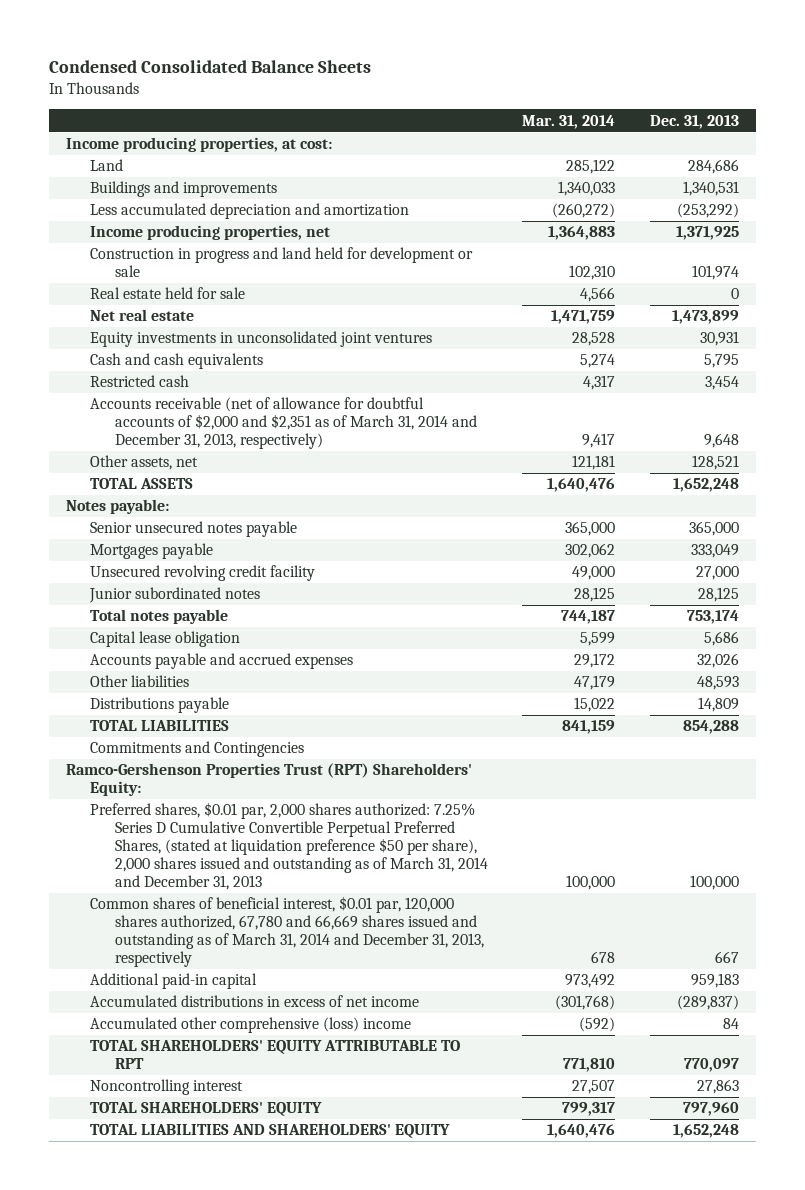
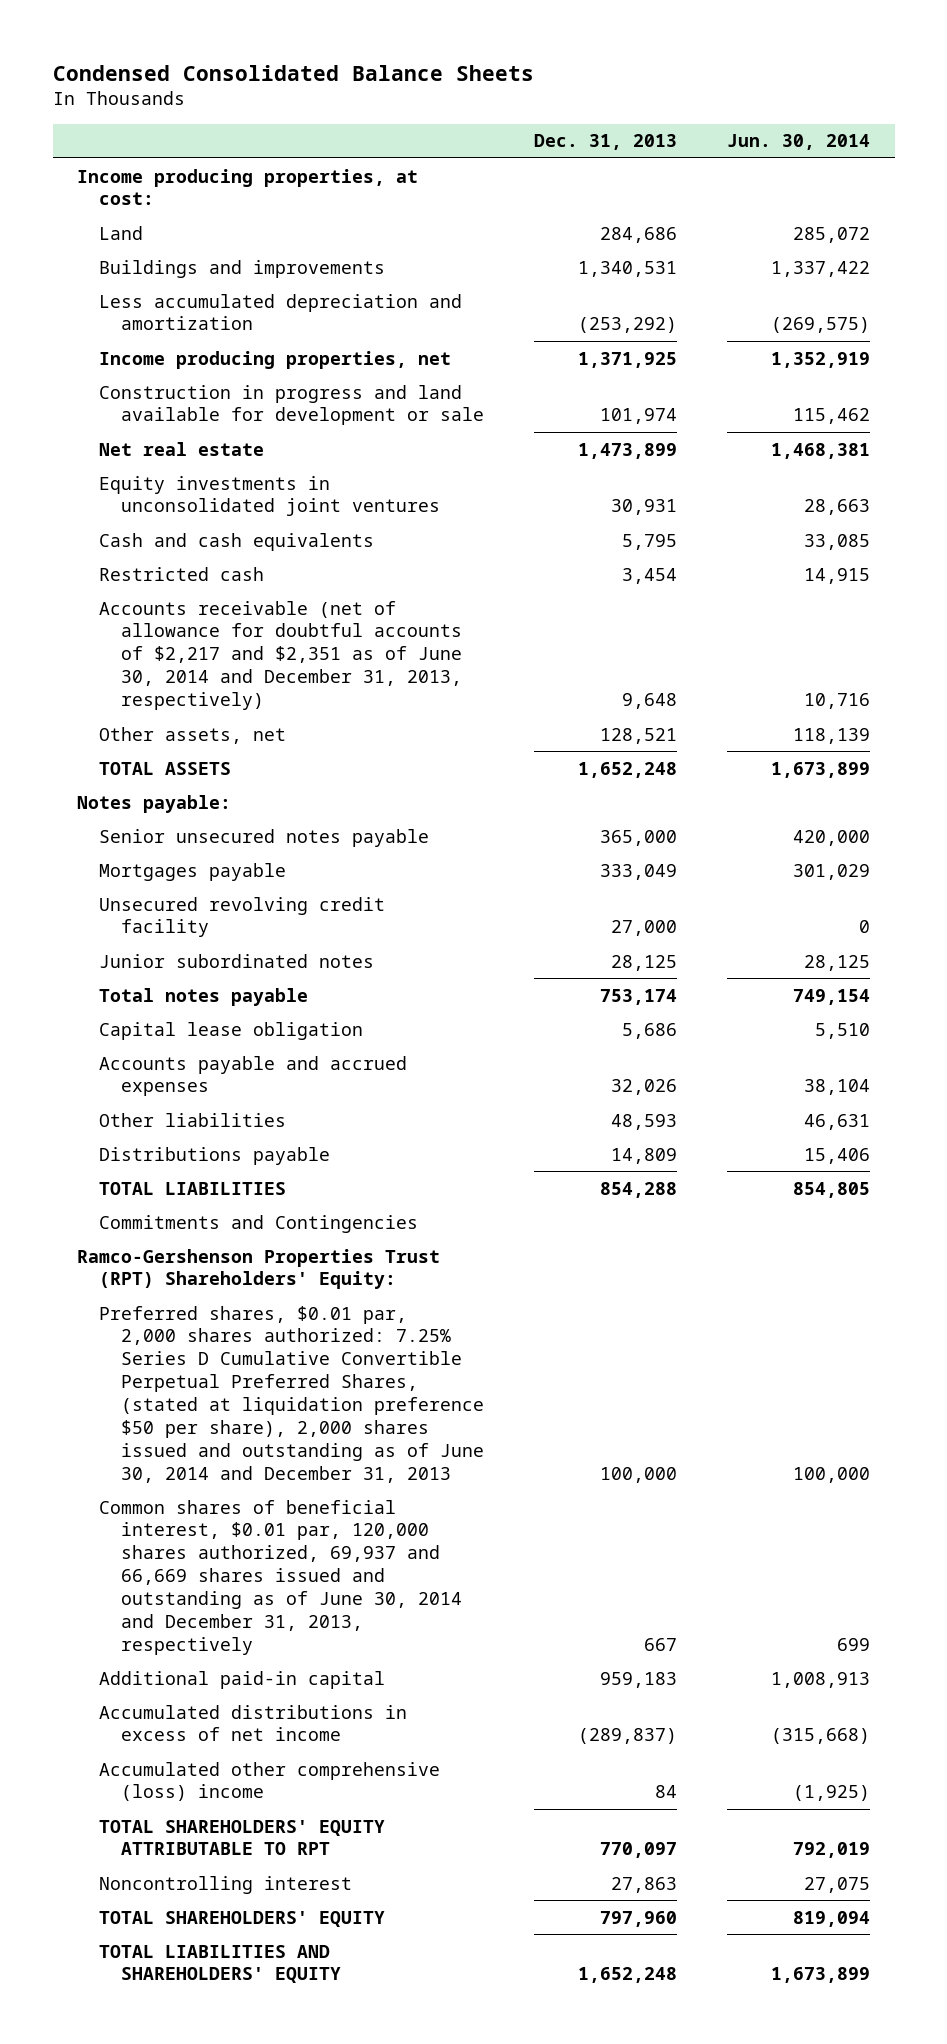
- | Mar. 31, 2014 | Dec. 31, 2013
+ | Dec. 31, 2013 | Jun. 30, 2014
- Construction in progress and land held for development or sale | 102,310 | 101,974
- Real estate held for sale | 4,566 | 0
+ Construction in progress and land available for development or sale | 101,974 | 115,462
- Accounts receivable (net of allowance for doubtful accounts of $2,000 and $2,351 as of March 31, 2014 and December 31, 2013, respectively) | 9,417 | 9,648
+ Accounts receivable (net of allowance for doubtful accounts of $2,217 and $2,351 as of June 30, 2014 and December 31, 2013, respectively) | 9,648 | 10,716
- Preferred shares, $0.01 par, 2,000 shares authorized: 7.25% Series D Cumulative Convertible Perpetual Preferred Shares, (stated at liquidation preference $50 per share), 2,000 shares issued and outstanding as of March 31, 2014 and December 31, 2013 | 100,000 | 100,000
- Common shares of beneficial interest, $0.01 par, 120,000 shares authorized, 67,780 and 66,669 shares issued and outstanding as of March 31, 2014 and December 31, 2013, respectively | 678 | 667
+ Preferred shares, $0.01 par, 2,000 shares authorized: 7.25% Series D Cumulative Convertible Perpetual Preferred Shares, (stated at liquidation preference $50 per share), 2,000 shares issued and outstanding as of June 30, 2014 and December 31, 2013 | 100,000 | 100,000
+ Common shares of beneficial interest, $0.01 par, 120,000 shares authorized, 69,937 and 66,669 shares issued and outstanding as of June 30, 2014 and December 31, 2013, respectively | 667 | 699

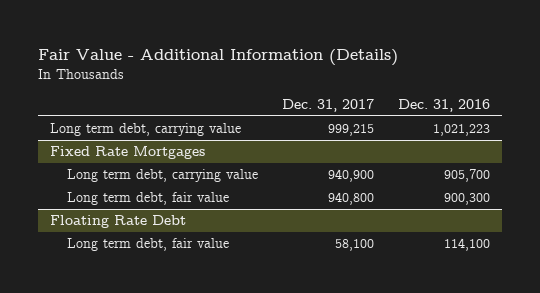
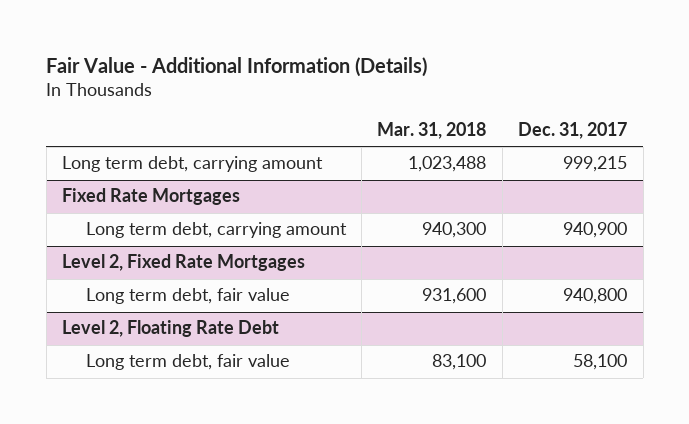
- | Dec. 31, 2017 | Dec. 31, 2016
+ | Mar. 31, 2018 | Dec. 31, 2017
- Long term debt, carrying value | 999,215 | 1,021,223
+ Long term debt, carrying amount | 1,023,488 | 999,215
@ Fixed Rate Mortgages
- Long term debt, carrying value | 940,900 | 905,700
+ Long term debt, carrying amount | 940,300 | 940,900
+ Level 2, Fixed Rate Mortgages
- Floating Rate Debt
+ Level 2, Floating Rate Debt

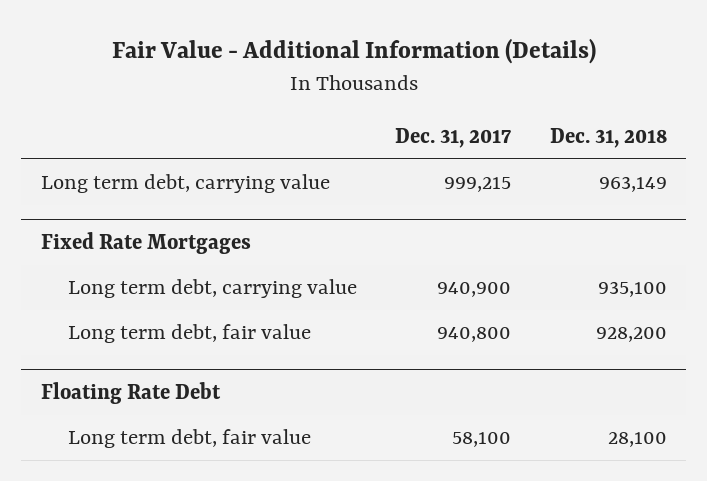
- | Mar. 31, 2018 | Dec. 31, 2017
+ | Dec. 31, 2017 | Dec. 31, 2018
- Long term debt, carrying amount | 1,023,488 | 999,215
+ Long term debt, carrying value | 999,215 | 963,149
@ Fixed Rate Mortgages
- Long term debt, carrying amount | 940,300 | 940,900
- Level 2, Fixed Rate Mortgages
@ Fixed Rate Mortgages
+ Long term debt, carrying value | 940,900 | 935,100
- Level 2, Floating Rate Debt
+ Floating Rate Debt

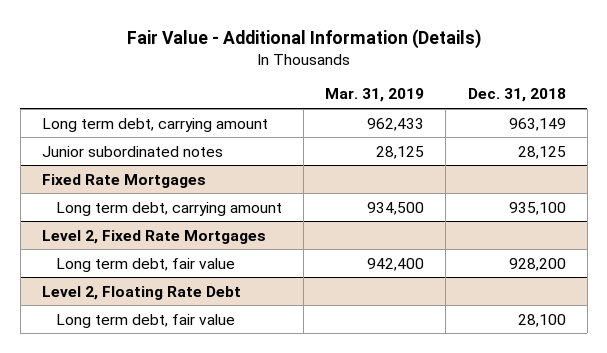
- | Dec. 31, 2017 | Dec. 31, 2018
+ | Mar. 31, 2019 | Dec. 31, 2018
- Long term debt, carrying value | 999,215 | 963,149
+ Long term debt, carrying amount | 962,433 | 963,149
+ Junior subordinated notes | 28,125 | 28,125
@ Fixed Rate Mortgages
- Long term debt, carrying value | 940,900 | 935,100
+ Long term debt, carrying amount | 934,500 | 935,100
+ Level 2, Fixed Rate Mortgages
- Floating Rate Debt
+ Level 2, Floating Rate Debt

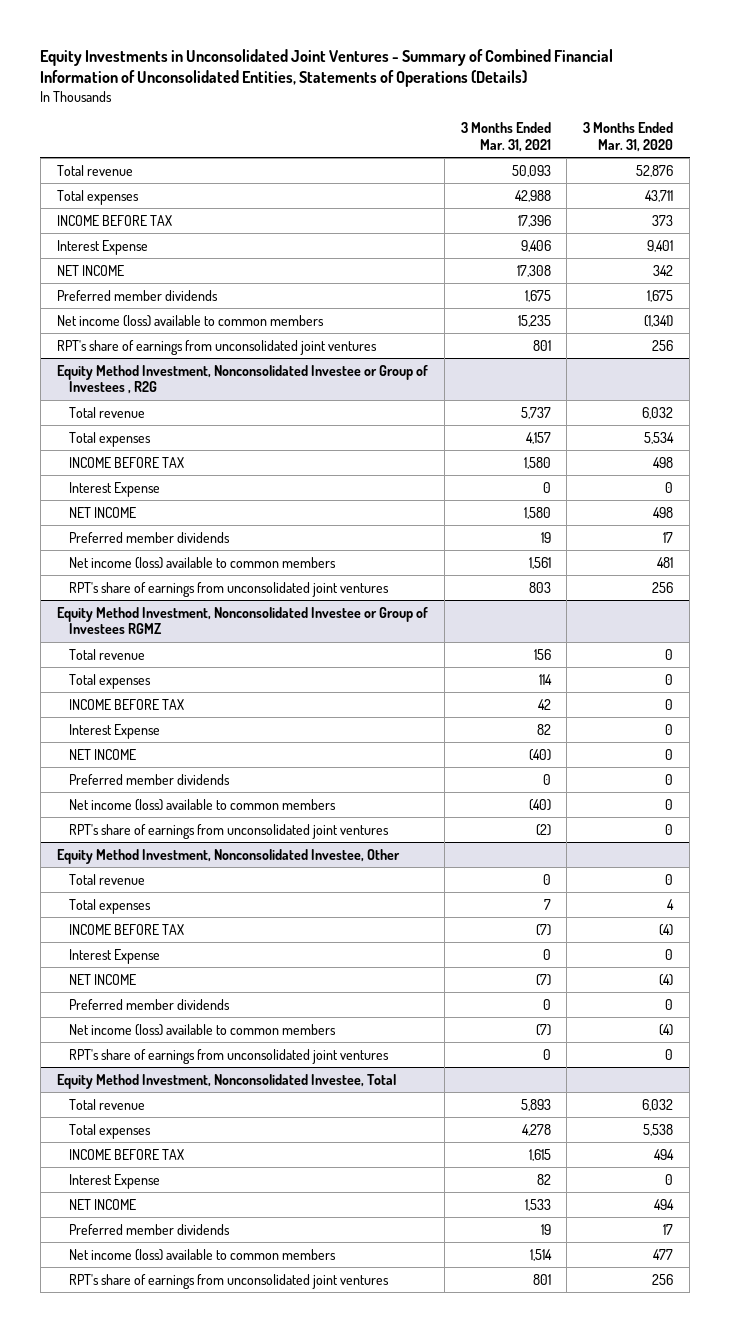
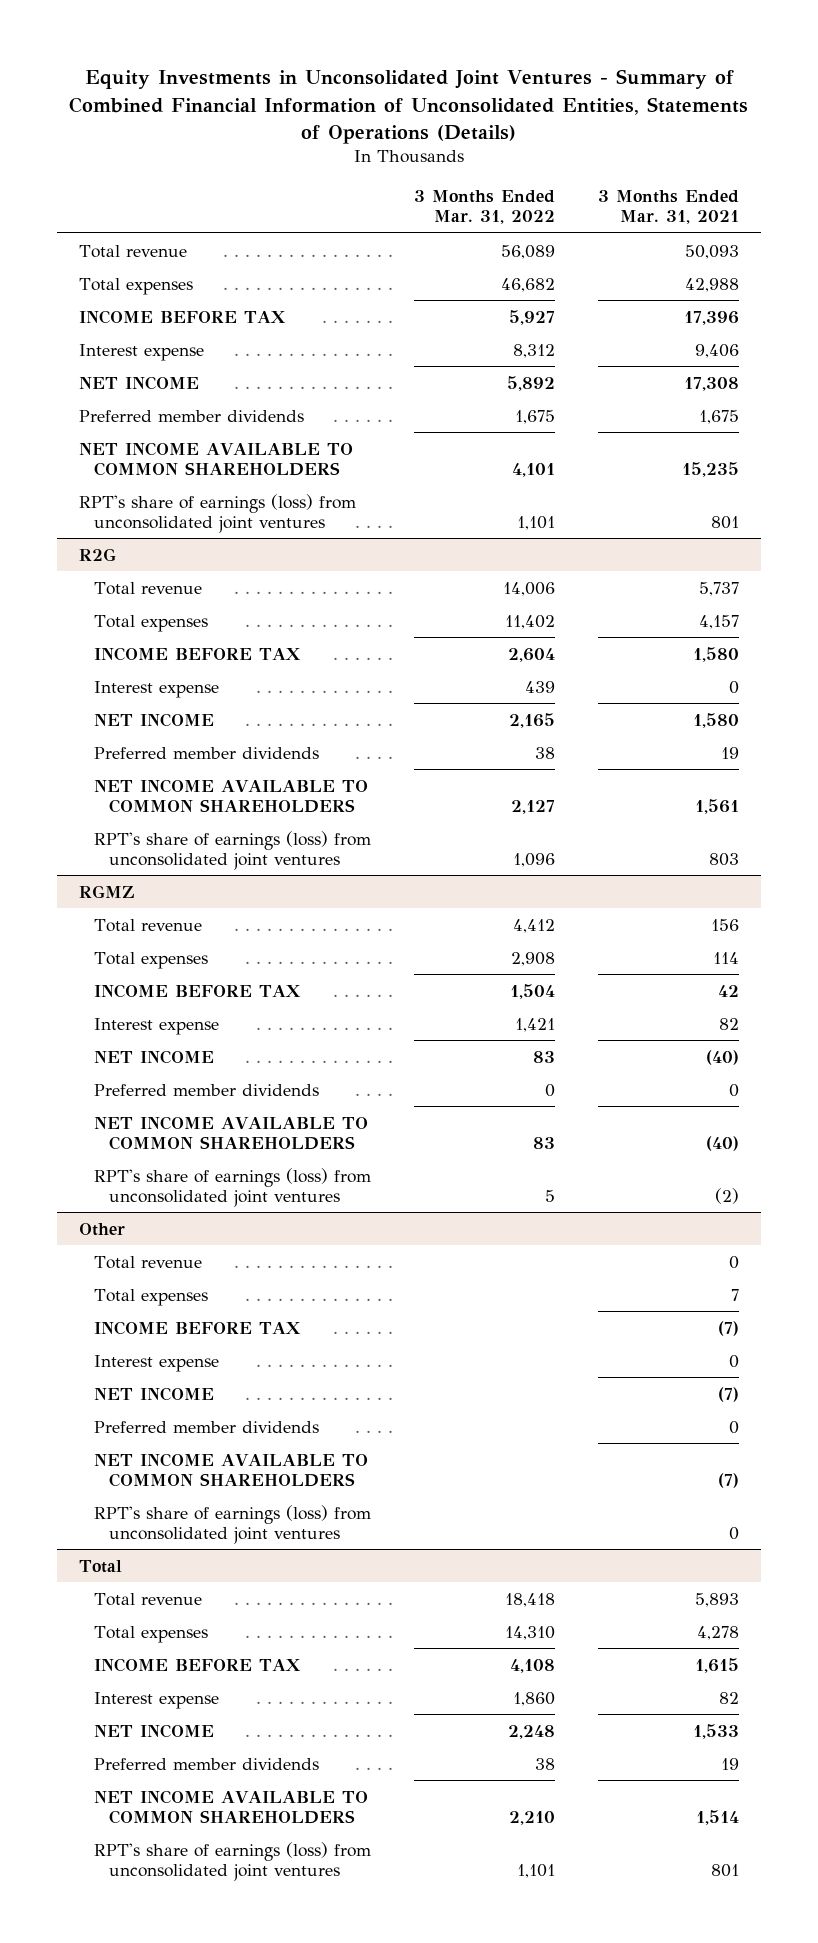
- | 3 Months Ended Mar. 31, 2021 | 3 Months Ended Mar. 31, 2020
+ | 3 Months Ended Mar. 31, 2022 | 3 Months Ended Mar. 31, 2021
- Interest Expense | 9,406 | 9,401
+ Interest expense | 8,312 | 9,406
- Net income (loss) available to common members | 15,235 | (1,341)
- RPT's share of earnings from unconsolidated joint ventures | 801 | 256
- Equity Method Investment, Nonconsolidated Investee or Group of Investees , R2G
+ NET INCOME AVAILABLE TO COMMON SHAREHOLDERS | 4,101 | 15,235
+ RPT's share of earnings (loss) from unconsolidated joint ventures | 1,101 | 801
+ R2G
- Interest Expense | 0 | 0
+ Interest expense | 439 | 0
- Net income (loss) available to common members | 1,561 | 481
- RPT's share of earnings from unconsolidated joint ventures | 803 | 256
- Equity Method Investment, Nonconsolidated Investee or Group of Investees RGMZ
+ NET INCOME AVAILABLE TO COMMON SHAREHOLDERS | 2,127 | 1,561
+ RPT's share of earnings (loss) from unconsolidated joint ventures | 1,096 | 803
+ RGMZ
- Interest Expense | 82 | 0
+ Interest expense | 1,421 | 82
- Net income (loss) available to common members | (40) | 0
- RPT's share of earnings from unconsolidated joint ventures | (2) | 0
- Equity Method Investment, Nonconsolidated Investee, Other
+ NET INCOME AVAILABLE TO COMMON SHAREHOLDERS | 83 | (40)
+ RPT's share of earnings (loss) from unconsolidated joint ventures | 5 | (2)
+ Other
- Interest Expense | 0 | 0
+ Interest expense | | 0
- Net income (loss) available to common members | (7) | (4)
- RPT's share of earnings from unconsolidated joint ventures | 0 | 0
- Equity Method Investment, Nonconsolidated Investee, Total
+ NET INCOME AVAILABLE TO COMMON SHAREHOLDERS | | (7)
+ RPT's share of earnings (loss) from unconsolidated joint ventures | | 0
+ Total
- Interest Expense | 82 | 0
+ Interest expense | 1,860 | 82
- Net income (loss) available to common members | 1,514 | 477
- RPT's share of earnings from unconsolidated joint ventures | 801 | 256
+ NET INCOME AVAILABLE TO COMMON SHAREHOLDERS | 2,210 | 1,514
+ RPT's share of earnings (loss) from unconsolidated joint ventures | 1,101 | 801

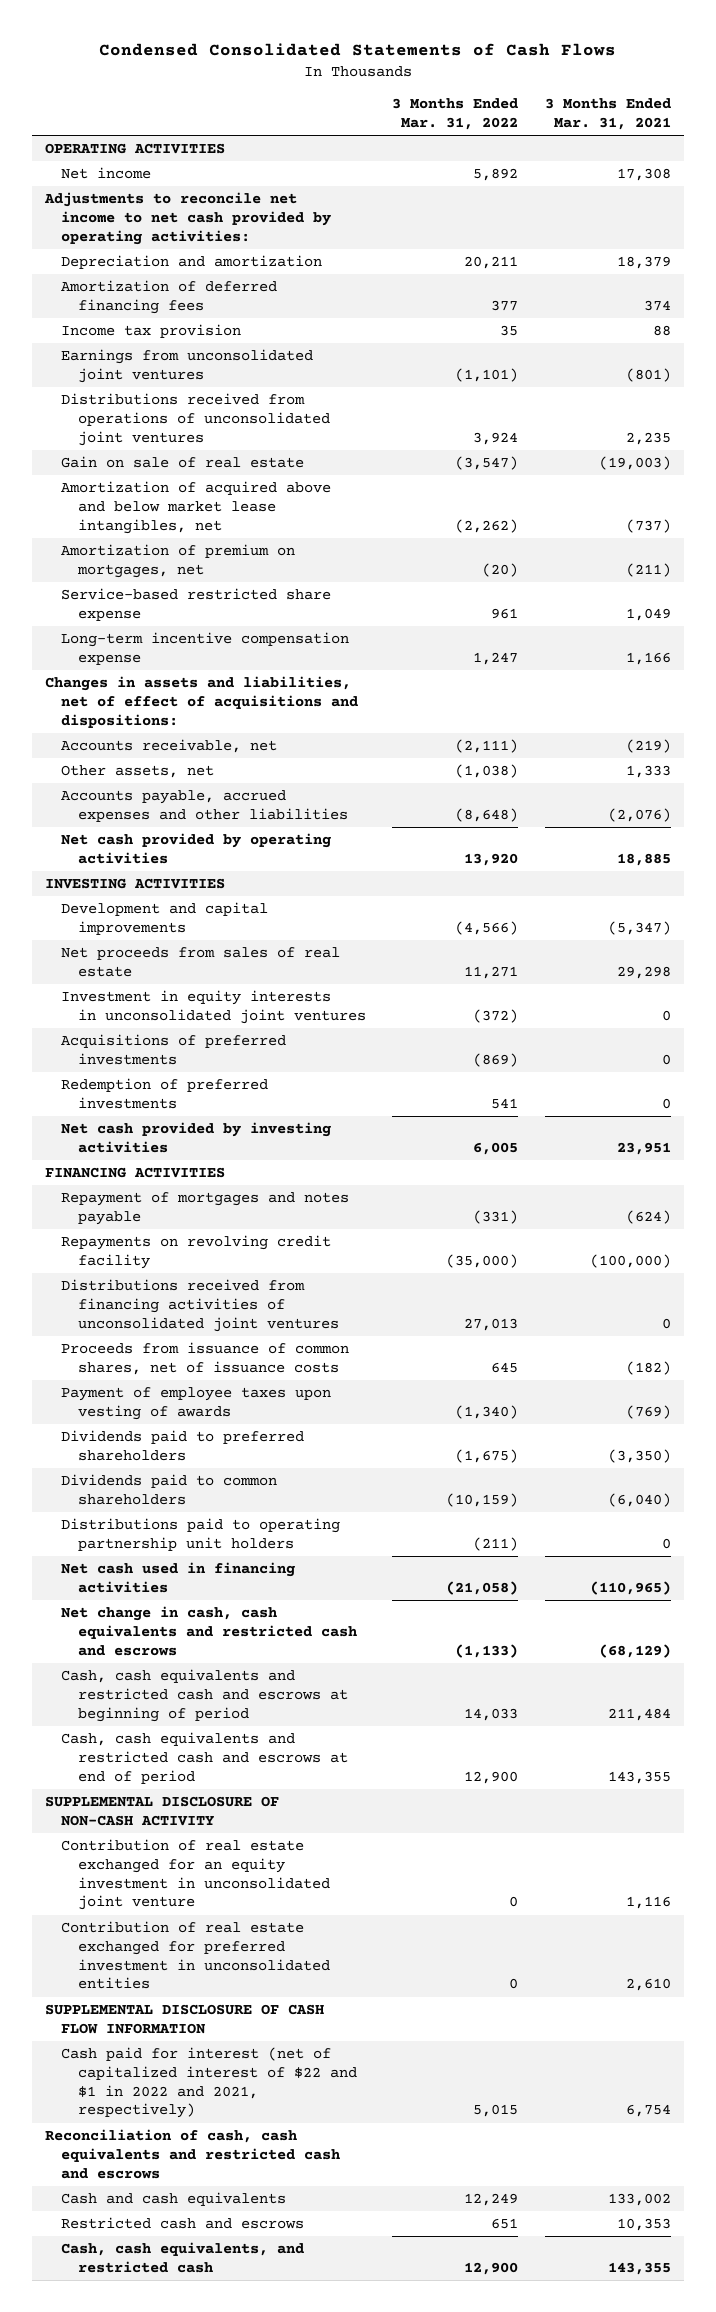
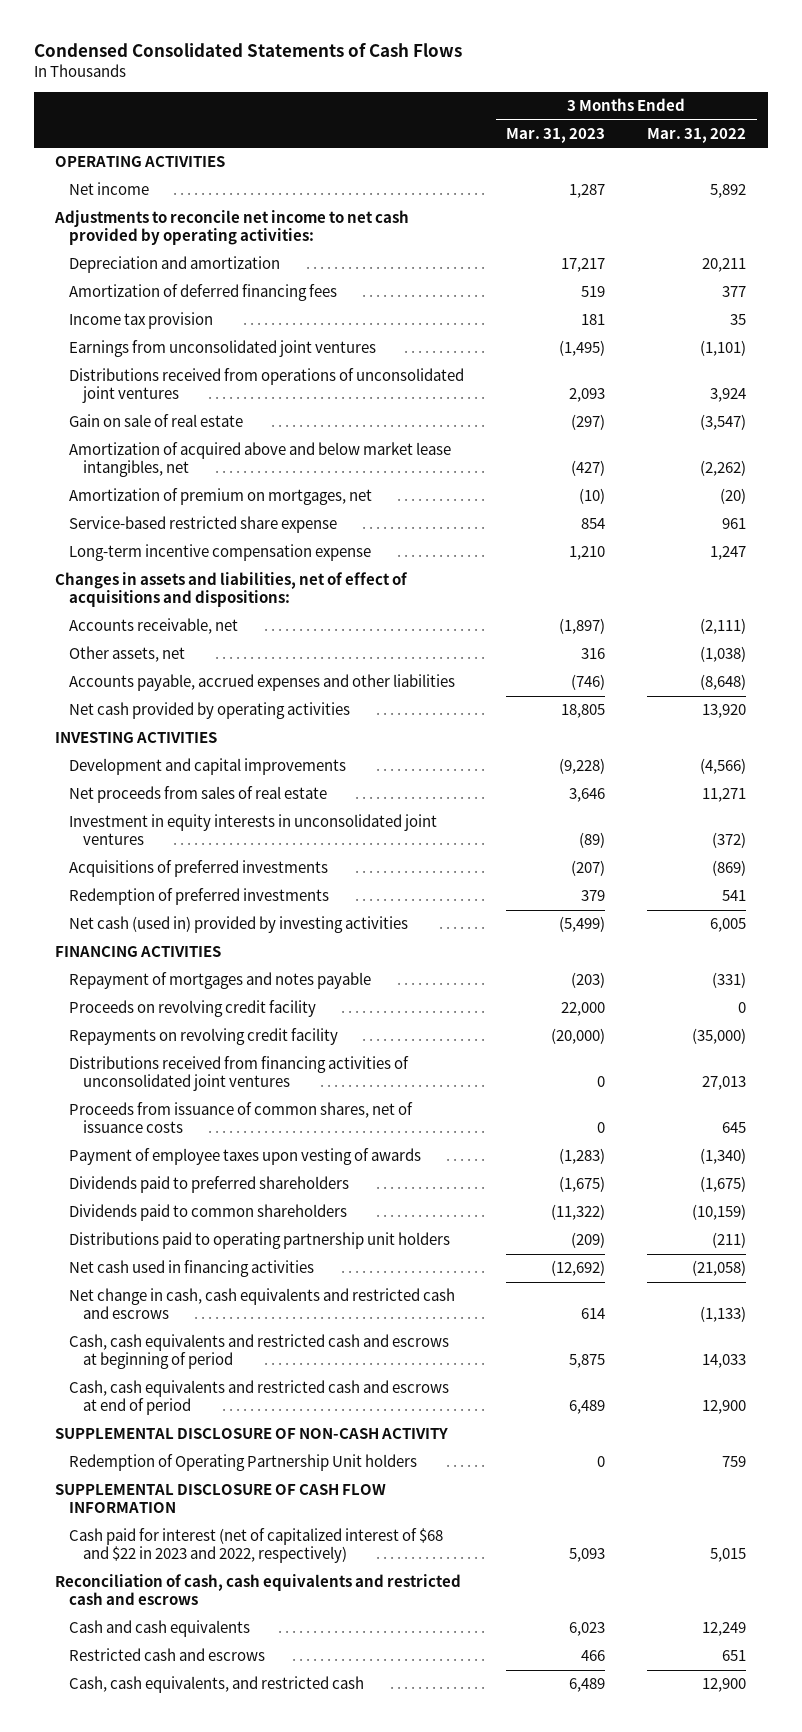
- | 3 Months Ended Mar. 31, 2022 | 3 Months Ended Mar. 31, 2021
+ | 3 Months Ended Mar. 31, 2023 | 3 Months Ended Mar. 31, 2022
- Net cash provided by investing activities | 6,005 | 23,951
+ Net cash (used in) provided by investing activities | (5,499) | 6,005
+ Proceeds on revolving credit facility | 22,000 | 0
- Contribution of real estate exchanged for an equity investment in unconsolidated joint venture | 0 | 1,116
- Contribution of real estate exchanged for preferred investment in unconsolidated entities | 0 | 2,610
+ Redemption of Operating Partnership Unit holders | 0 | 759
- Cash paid for interest (net of capitalized interest of $22 and $1 in 2022 and 2021, respectively) | 5,015 | 6,754
+ Cash paid for interest (net of capitalized interest of $68 and $22 in 2023 and 2022, respectively) | 5,093 | 5,015

